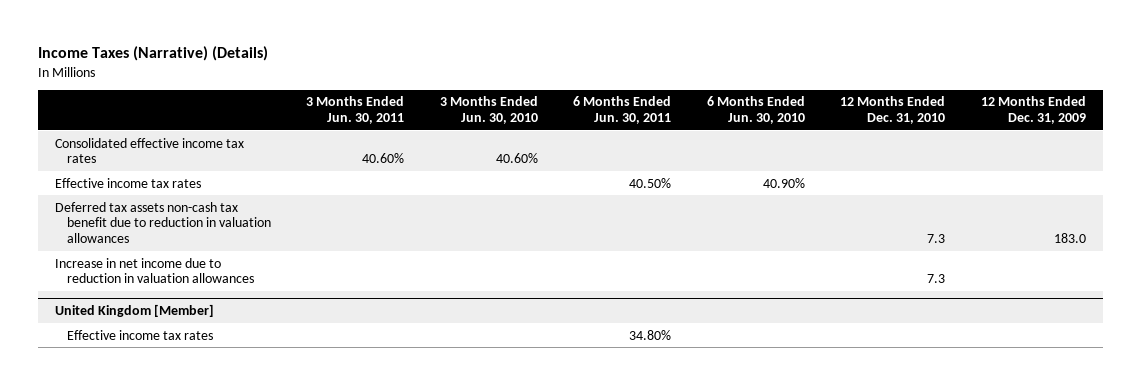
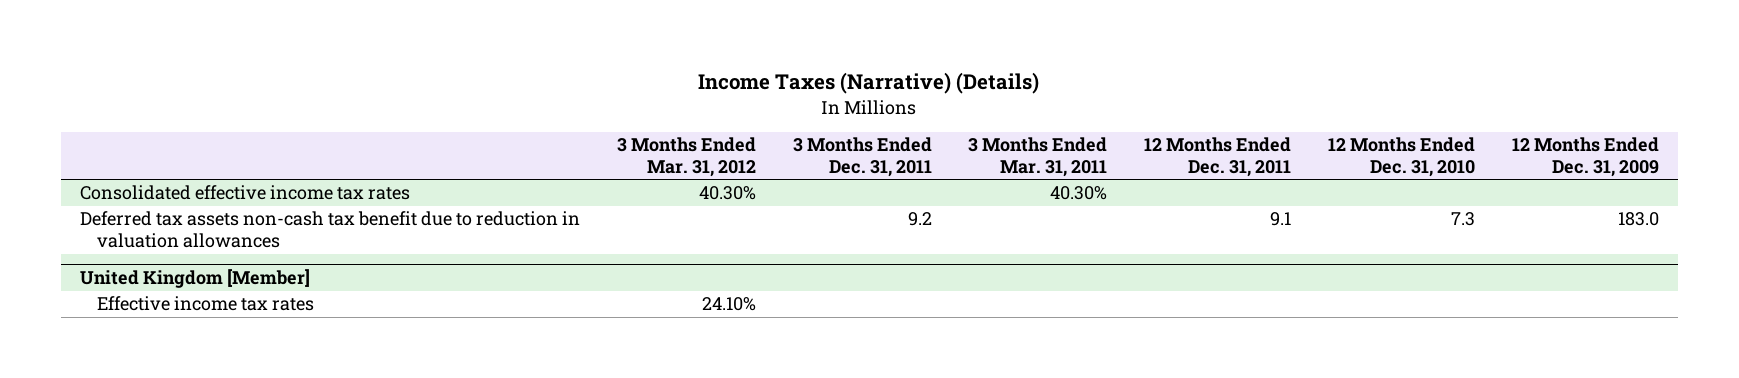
- | 3 Months Ended Jun. 30, 2011 | 3 Months Ended Jun. 30, 2010 | 6 Months Ended Jun. 30, 2011 | 6 Months Ended Jun. 30, 2010 | 12 Months Ended Dec. 31, 2010 | 12 Months Ended Dec. 31, 2009
+ | 3 Months Ended Mar. 31, 2012 | 3 Months Ended Dec. 31, 2011 | 3 Months Ended Mar. 31, 2011 | 12 Months Ended Dec. 31, 2011 | 12 Months Ended Dec. 31, 2010 | 12 Months Ended Dec. 31, 2009
- Effective income tax rates | | | 40.50% | 40.90% | |
- Increase in net income due to reduction in valuation allowances | | | | | 7.3 |

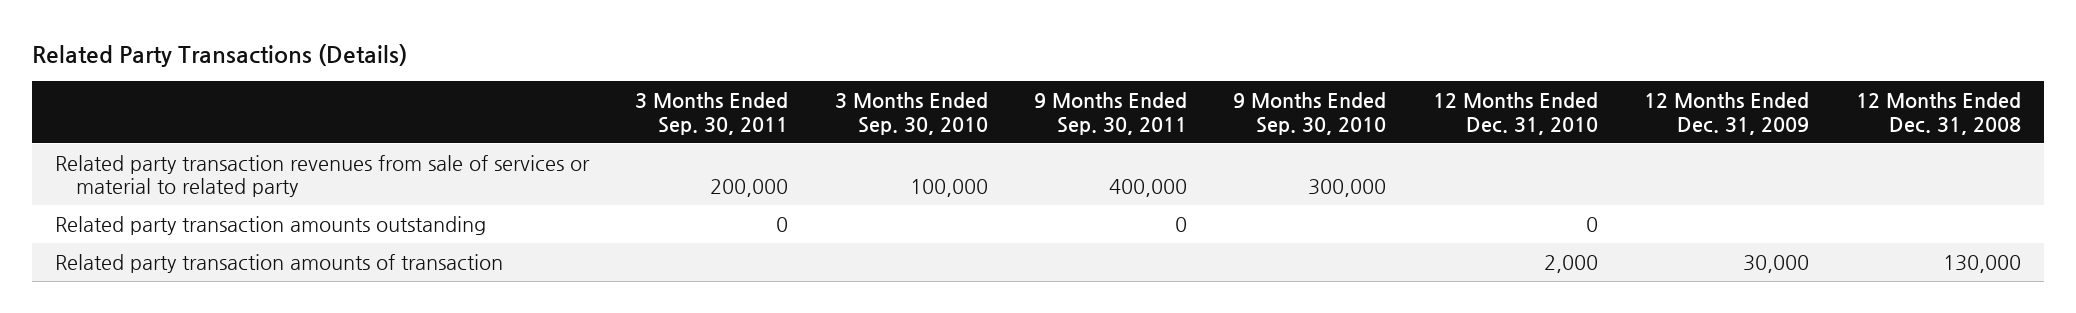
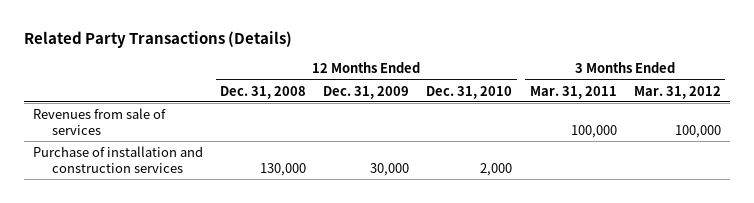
- | 3 Months Ended Sep. 30, 2011 | 3 Months Ended Sep. 30, 2010 | 9 Months Ended Sep. 30, 2011 | 9 Months Ended Sep. 30, 2010 | 12 Months Ended Dec. 31, 2010 | 12 Months Ended Dec. 31, 2009 | 12 Months Ended Dec. 31, 2008
+ | 12 Months Ended Dec. 31, 2008 | 12 Months Ended Dec. 31, 2009 | 12 Months Ended Dec. 31, 2010 | 3 Months Ended Mar. 31, 2011 | 3 Months Ended Mar. 31, 2012
- Related party transaction revenues from sale of services or material to related party | 200,000 | 100,000 | 400,000 | 300,000 | | |
- Related party transaction amounts outstanding | 0 | | 0 | | 0 | |
- Related party transaction amounts of transaction | | | | | 2,000 | 30,000 | 130,000
+ Revenues from sale of services | | | | 100,000 | 100,000
+ Purchase of installation and construction services | 130,000 | 30,000 | 2,000 | |

